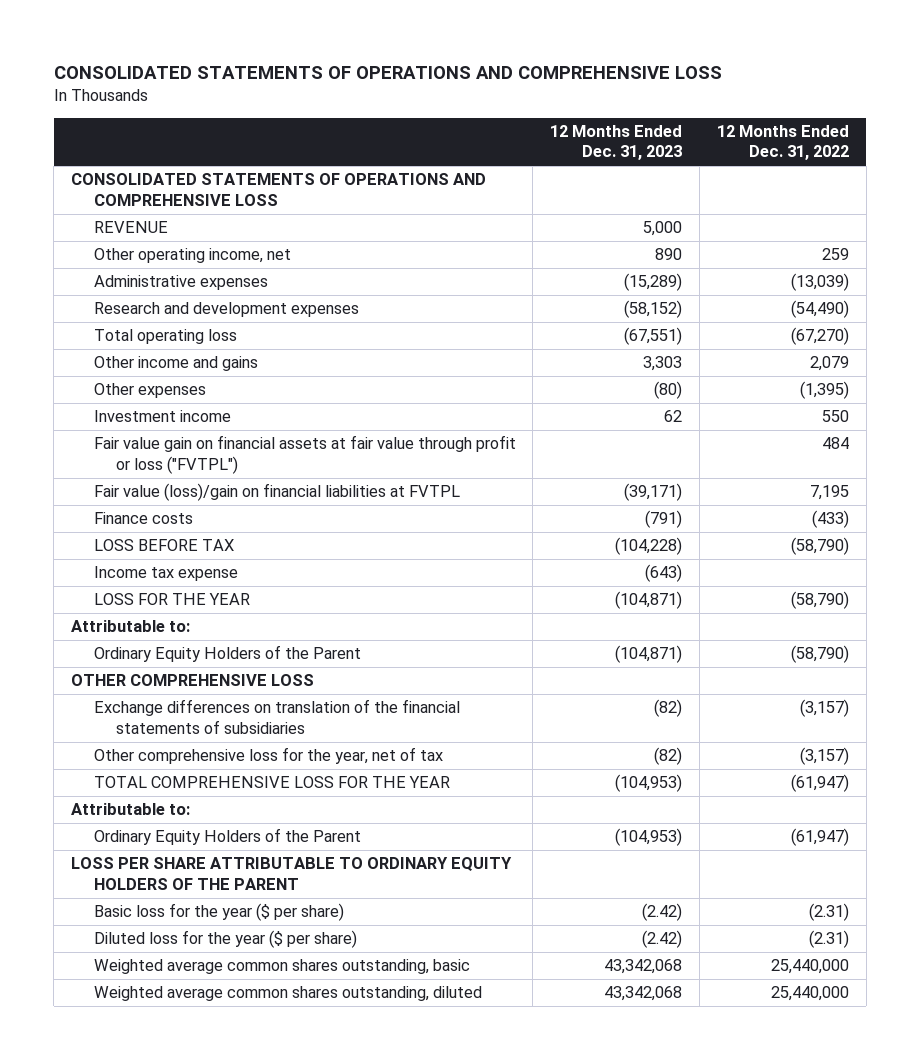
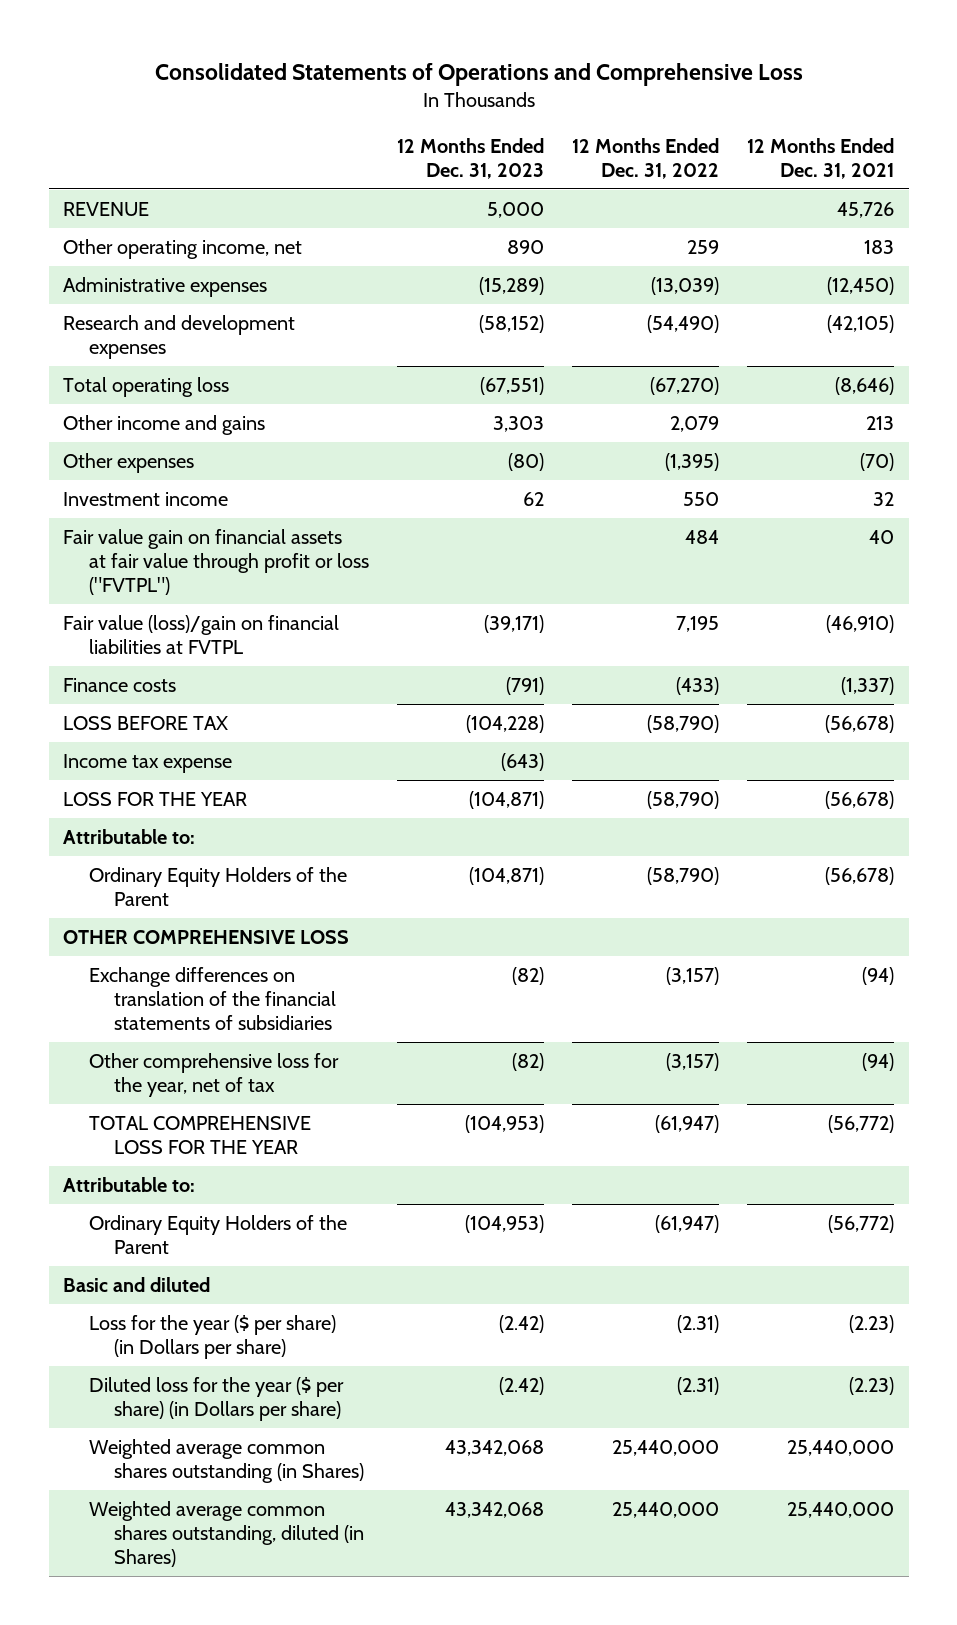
- CONSOLIDATED STATEMENTS OF OPERATIONS AND COMPREHENSIVE LOSS
+ Consolidated Statements of Operations and Comprehensive Loss
- | 12 Months Ended Dec. 31, 2023 | 12 Months Ended Dec. 31, 2022
+ | 12 Months Ended Dec. 31, 2023 | 12 Months Ended Dec. 31, 2022 | 12 Months Ended Dec. 31, 2021
- CONSOLIDATED STATEMENTS OF OPERATIONS AND COMPREHENSIVE LOSS
- LOSS PER SHARE ATTRIBUTABLE TO ORDINARY EQUITY HOLDERS OF THE PARENT
- Basic loss for the year ($ per share) | (2.42) | (2.31)
- Diluted loss for the year ($ per share) | (2.42) | (2.31)
- Weighted average common shares outstanding, basic | 43,342,068 | 25,440,000
- Weighted average common shares outstanding, diluted | 43,342,068 | 25,440,000
+ Basic and diluted
+ Loss for the year ($ per share) (in Dollars per share) | (2.42) | (2.31) | (2.23)
+ Diluted loss for the year ($ per share) (in Dollars per share) | (2.42) | (2.31) | (2.23)
+ Weighted average common shares outstanding (in Shares) | 43,342,068 | 25,440,000 | 25,440,000
+ Weighted average common shares outstanding, diluted (in Shares) | 43,342,068 | 25,440,000 | 25,440,000

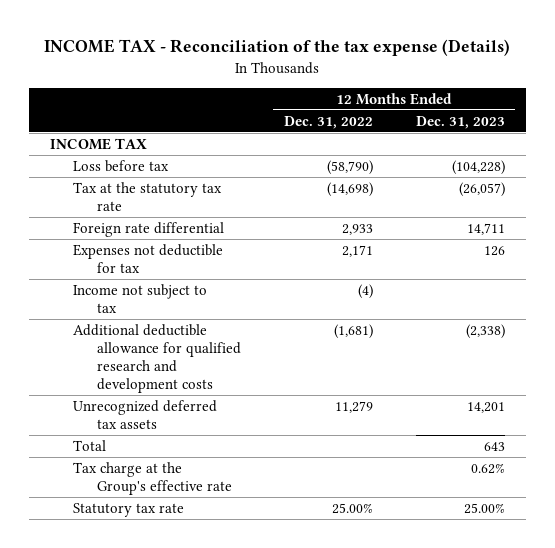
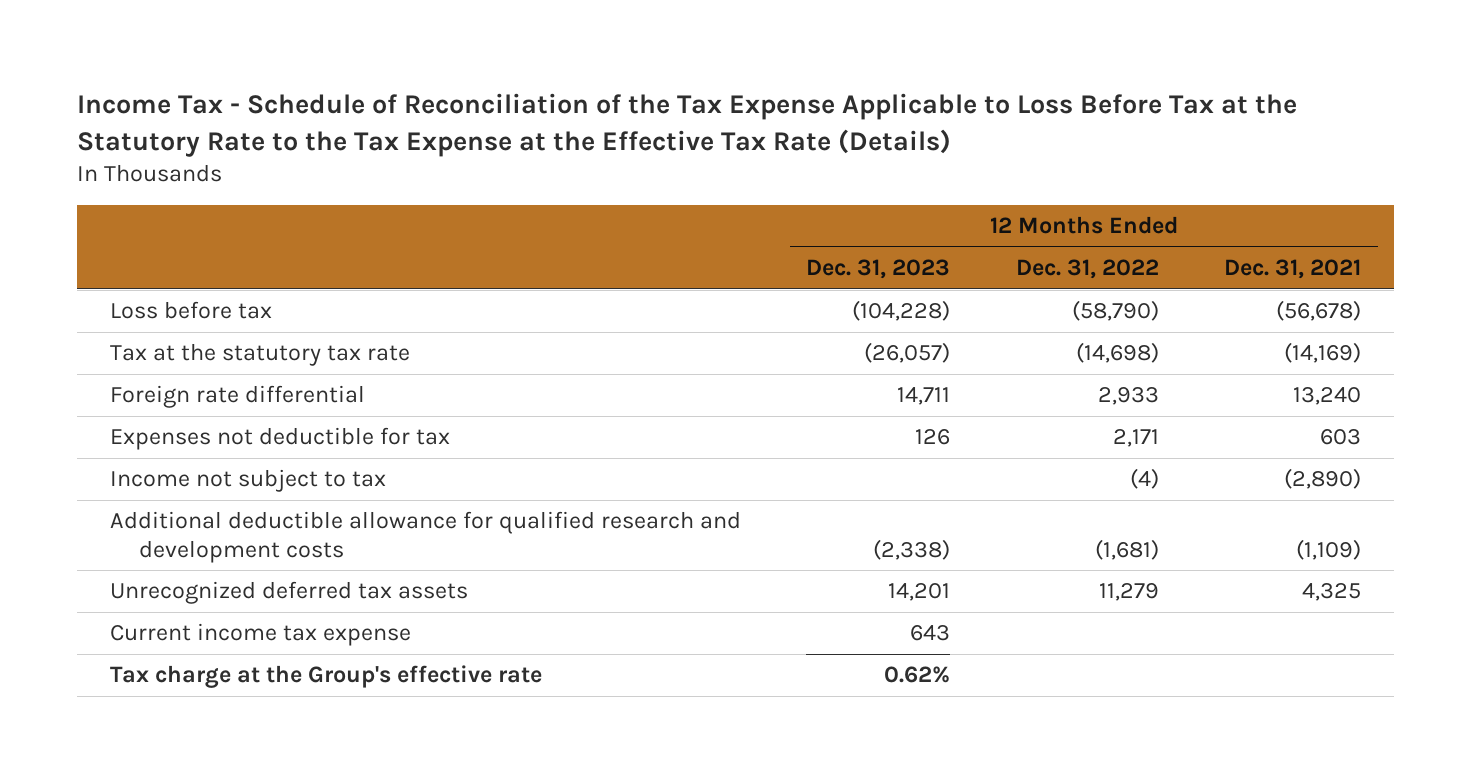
- INCOME TAX - Reconciliation of the tax expense (Details)
+ Income Tax - Schedule of Reconciliation of the Tax Expense Applicable to Loss Before Tax at the Statutory Rate to the Tax Expense at the Effective Tax Rate (Details)
- | 12 Months Ended Dec. 31, 2022 | 12 Months Ended Dec. 31, 2023
+ | 12 Months Ended Dec. 31, 2023 | 12 Months Ended Dec. 31, 2022 | 12 Months Ended Dec. 31, 2021
- INCOME TAX
- Total | | 643
+ Current income tax expense | 643 | |
- Statutory tax rate | 25.00% | 25.00%

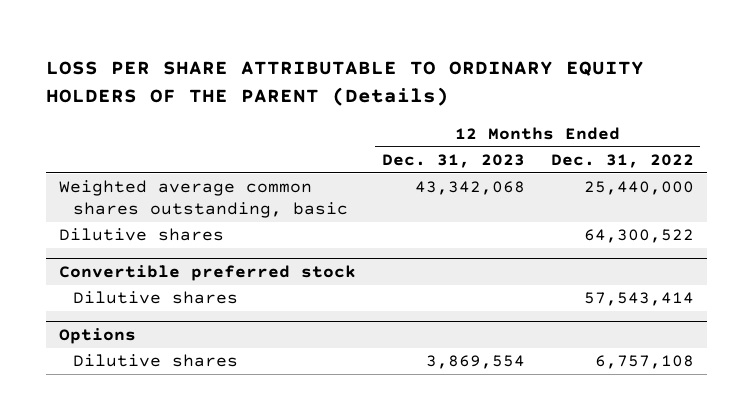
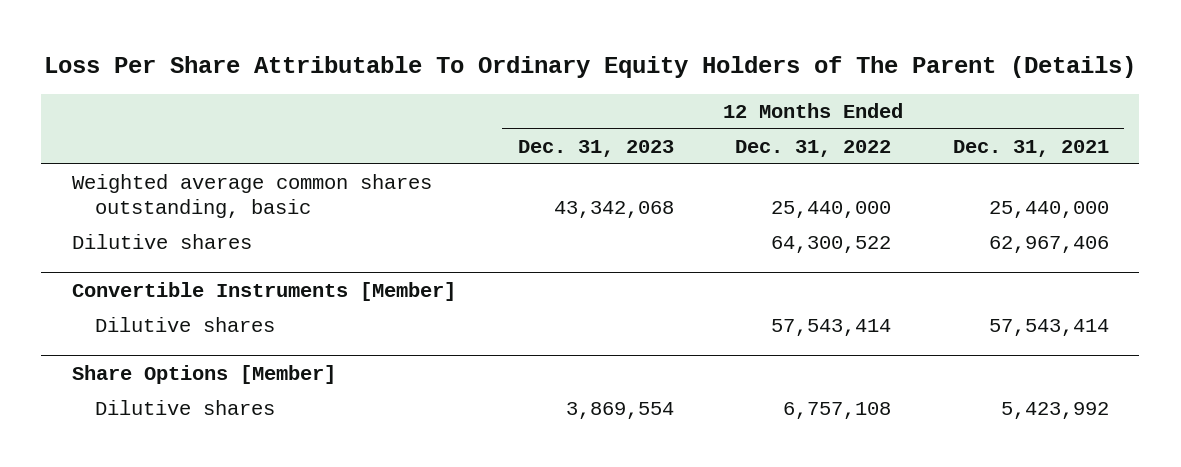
- LOSS PER SHARE ATTRIBUTABLE TO ORDINARY EQUITY HOLDERS OF THE PARENT (Details)
+ Loss Per Share Attributable To Ordinary Equity Holders of The Parent (Details)
- | 12 Months Ended Dec. 31, 2023 | 12 Months Ended Dec. 31, 2022
+ | 12 Months Ended Dec. 31, 2023 | 12 Months Ended Dec. 31, 2022 | 12 Months Ended Dec. 31, 2021
- Convertible preferred stock
+ Convertible Instruments [Member]
- Options
+ Share Options [Member]

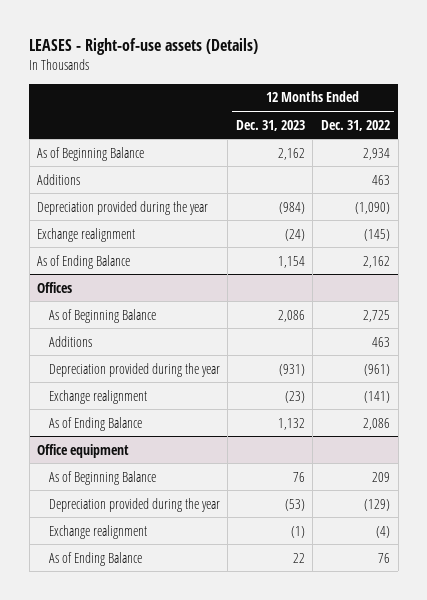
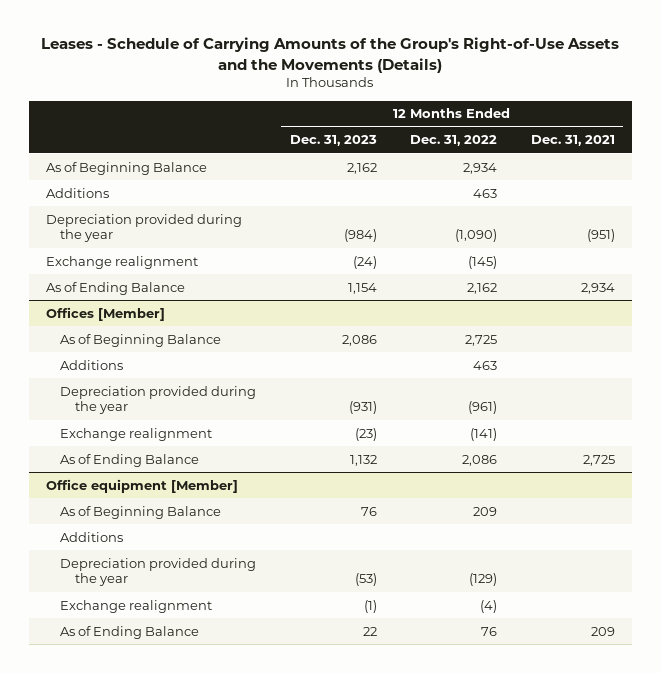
- LEASES - Right-of-use assets (Details)
+ Leases - Schedule of Carrying Amounts of the Group's Right-of-Use Assets and the Movements (Details)
- | 12 Months Ended Dec. 31, 2023 | 12 Months Ended Dec. 31, 2022
+ | 12 Months Ended Dec. 31, 2023 | 12 Months Ended Dec. 31, 2022 | 12 Months Ended Dec. 31, 2021
- Offices
+ Offices [Member]
- Office equipment
+ Office equipment [Member]
+ Additions

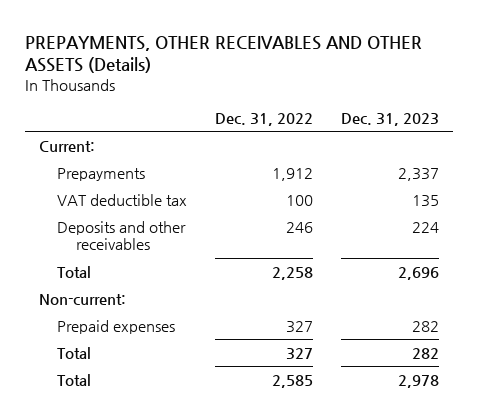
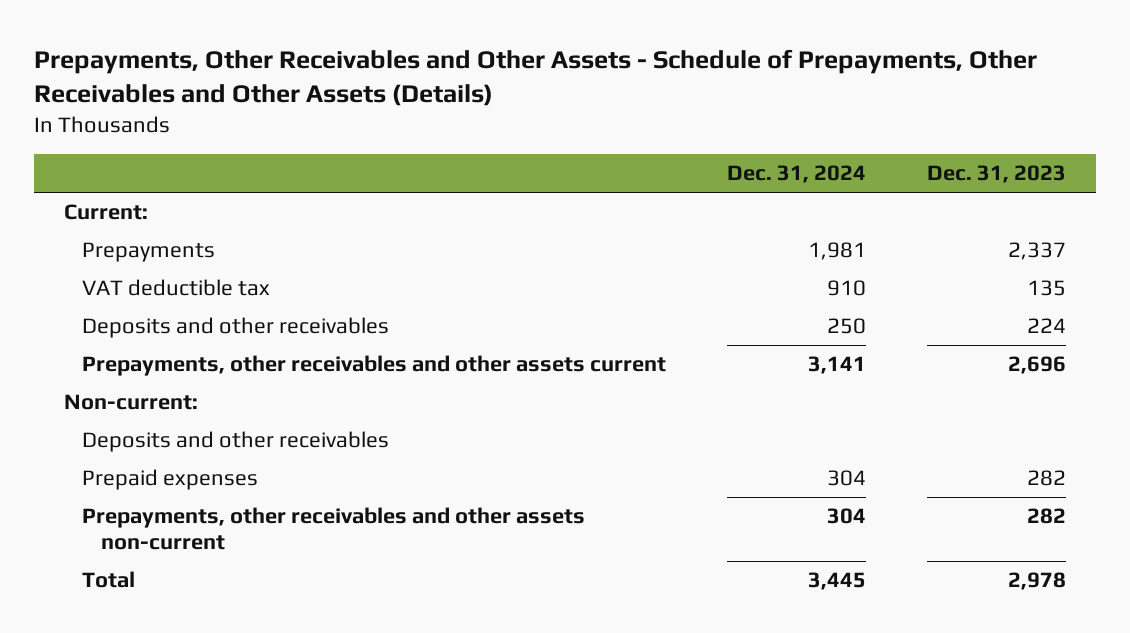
- PREPAYMENTS, OTHER RECEIVABLES AND OTHER ASSETS (Details)
+ Prepayments, Other Receivables and Other Assets - Schedule of Prepayments, Other Receivables and Other Assets (Details)
- | Dec. 31, 2022 | Dec. 31, 2023
+ | Dec. 31, 2024 | Dec. 31, 2023
- Total | 2,258 | 2,696
+ Prepayments, other receivables and other assets current | 3,141 | 2,696
+ Deposits and other receivables
- Total | 327 | 282
+ Prepayments, other receivables and other assets non-current | 304 | 282

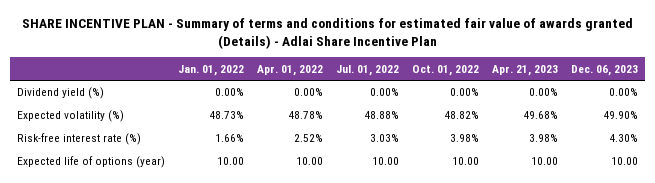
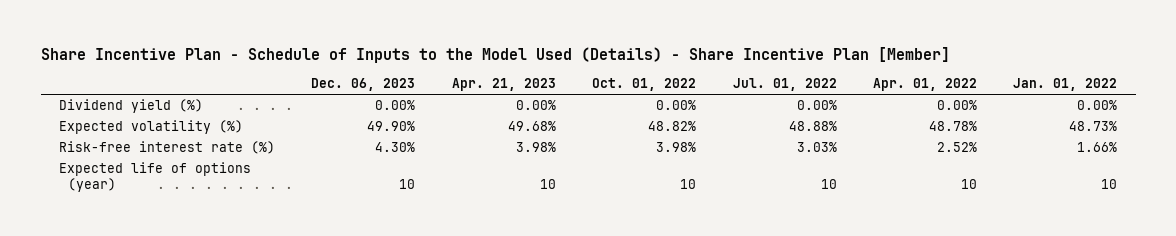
- SHARE INCENTIVE PLAN - Summary of terms and conditions for estimated fair value of awards granted (Details) - Adlai Share Incentive Plan
+ Share Incentive Plan - Schedule of Inputs to the Model Used (Details) - Share Incentive Plan [Member]
- | Jan. 01, 2022 | Apr. 01, 2022 | Jul. 01, 2022 | Oct. 01, 2022 | Apr. 21, 2023 | Dec. 06, 2023
+ | Dec. 06, 2023 | Apr. 21, 2023 | Oct. 01, 2022 | Jul. 01, 2022 | Apr. 01, 2022 | Jan. 01, 2022
- Expected life of options (year) | 10.00 | 10.00 | 10.00 | 10.00 | 10.00 | 10.00
+ Expected life of options (year) | 10 | 10 | 10 | 10 | 10 | 10

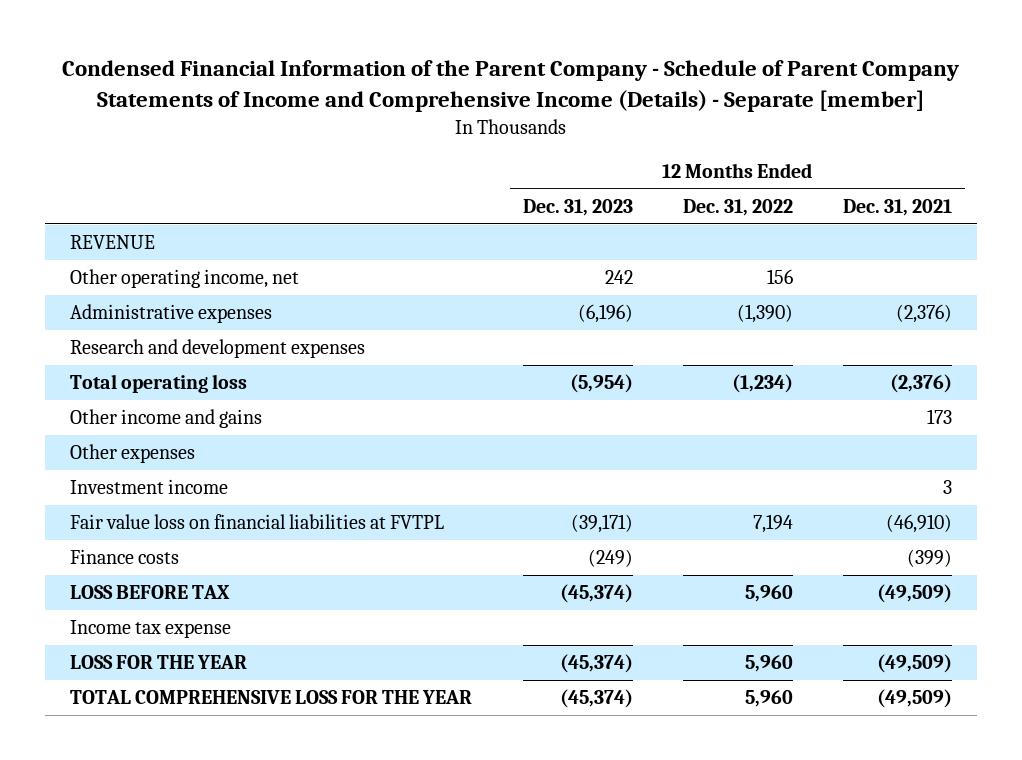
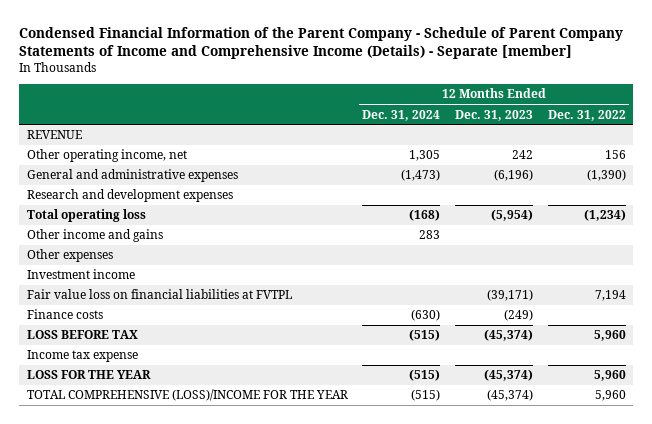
- | 12 Months Ended Dec. 31, 2023 | 12 Months Ended Dec. 31, 2022 | 12 Months Ended Dec. 31, 2021
+ | 12 Months Ended Dec. 31, 2024 | 12 Months Ended Dec. 31, 2023 | 12 Months Ended Dec. 31, 2022
- Administrative expenses | (6,196) | (1,390) | (2,376)
+ General and administrative expenses | (1,473) | (6,196) | (1,390)
- TOTAL COMPREHENSIVE LOSS FOR THE YEAR | (45,374) | 5,960 | (49,509)
+ TOTAL COMPREHENSIVE (LOSS)/INCOME FOR THE YEAR | (515) | (45,374) | 5,960

